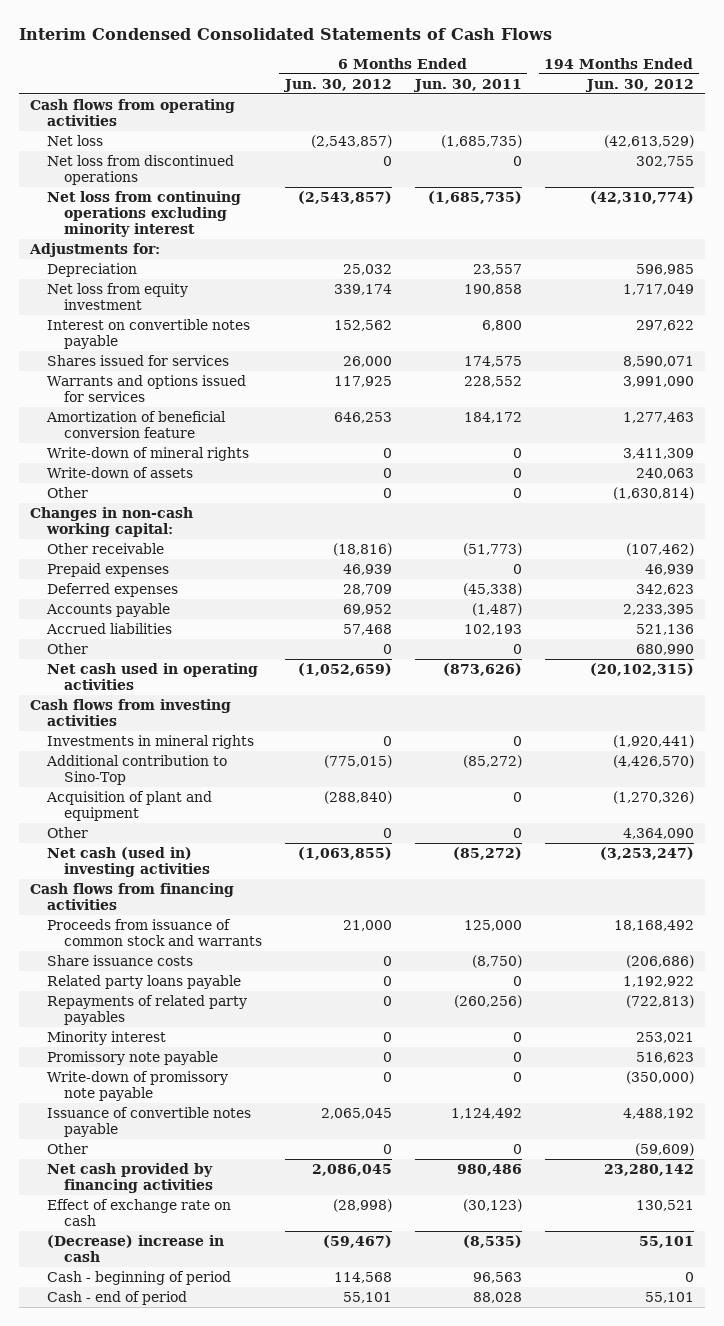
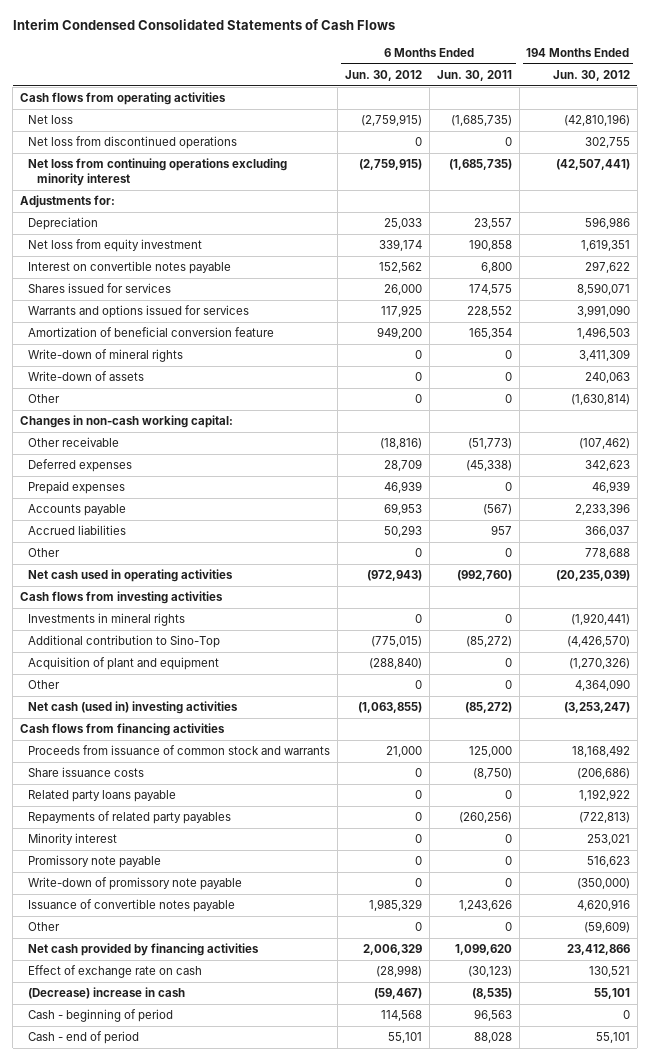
- Net loss | (2,543,857) | (1,685,735) | (42,613,529)
+ Net loss | (2,759,915) | (1,685,735) | (42,810,196)
- Net loss from continuing operations excluding minority interest | (2,543,857) | (1,685,735) | (42,310,774)
+ Net loss from continuing operations excluding minority interest | (2,759,915) | (1,685,735) | (42,507,441)
- Depreciation | 25,032 | 23,557 | 596,985
- Net loss from equity investment | 339,174 | 190,858 | 1,717,049
+ Depreciation | 25,033 | 23,557 | 596,986
+ Net loss from equity investment | 339,174 | 190,858 | 1,619,351
- Amortization of beneficial conversion feature | 646,253 | 184,172 | 1,277,463
+ Amortization of beneficial conversion feature | 949,200 | 165,354 | 1,496,503
- Accounts payable | 69,952 | (1,487) | 2,233,395
- Accrued liabilities | 57,468 | 102,193 | 521,136
- Other | 0 | 0 | 680,990
- Net cash used in operating activities | (1,052,659) | (873,626) | (20,102,315)
moved down: Prepaid expenses | 46,939 | 0 | 46,939
+ Accounts payable | 69,953 | (567) | 2,233,396
+ Accrued liabilities | 50,293 | 957 | 366,037
+ Other | 0 | 0 | 778,688
+ Net cash used in operating activities | (972,943) | (992,760) | (20,235,039)
- Issuance of convertible notes payable | 2,065,045 | 1,124,492 | 4,488,192
+ Issuance of convertible notes payable | 1,985,329 | 1,243,626 | 4,620,916
- Net cash provided by financing activities | 2,086,045 | 980,486 | 23,280,142
+ Net cash provided by financing activities | 2,006,329 | 1,099,620 | 23,412,866

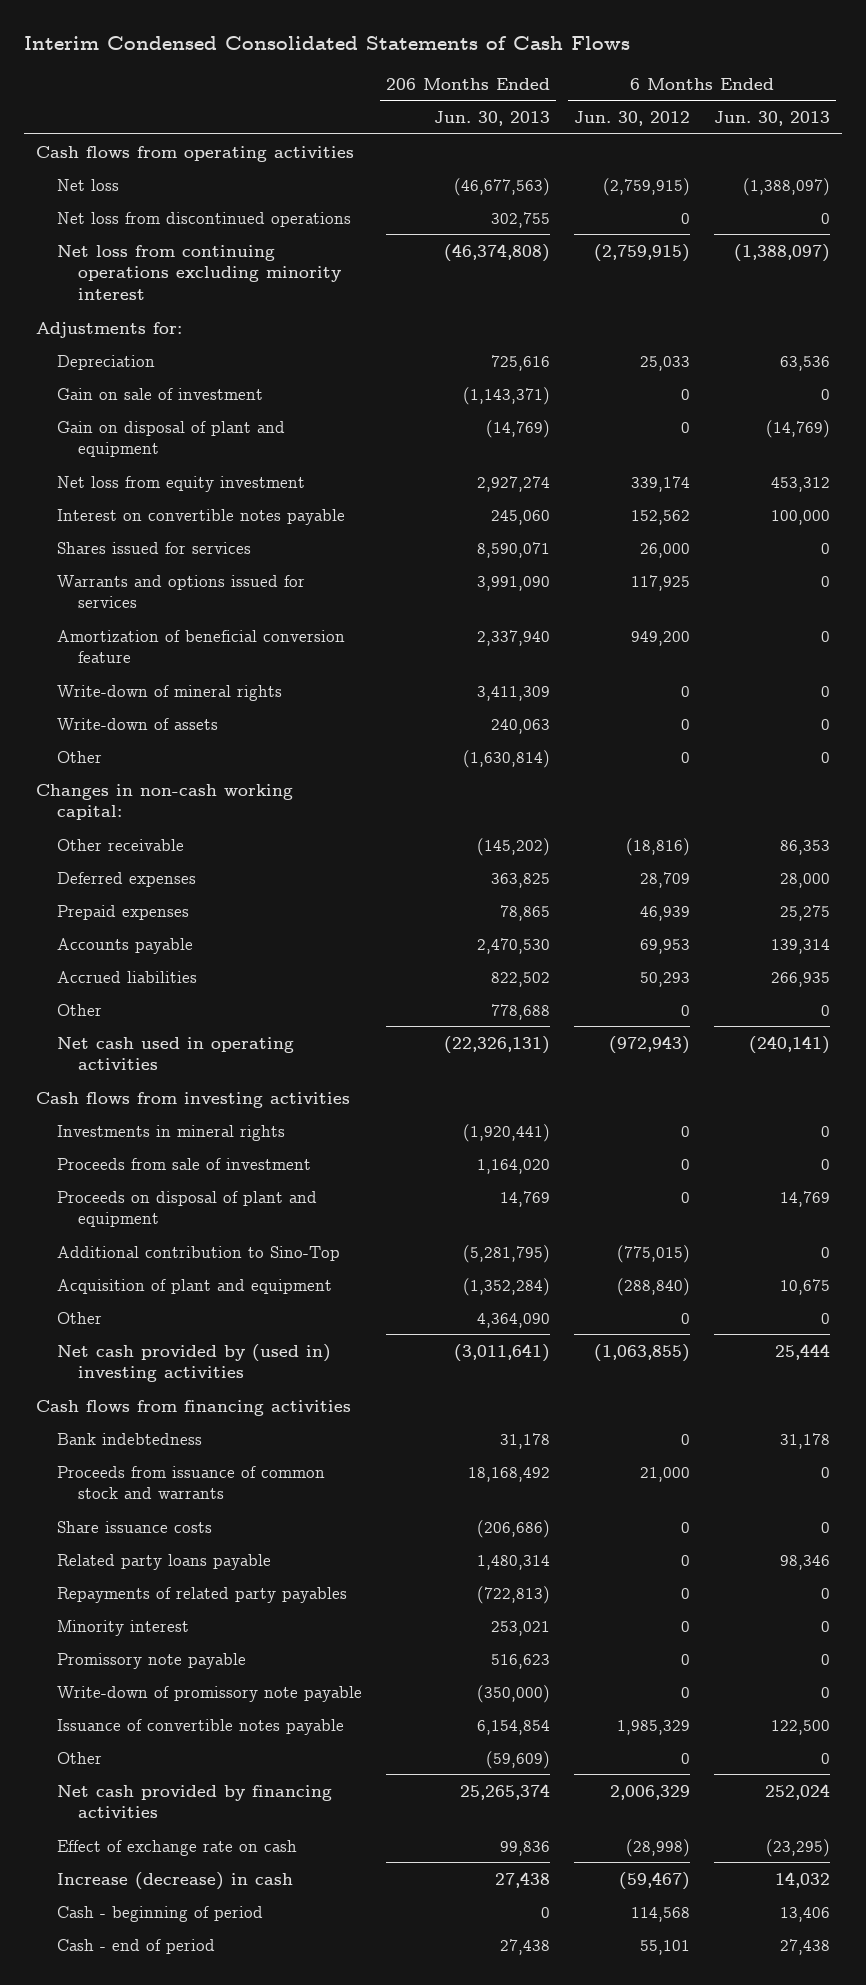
- | 6 Months Ended Jun. 30, 2012 | 6 Months Ended Jun. 30, 2011 | 194 Months Ended Jun. 30, 2012
+ | 206 Months Ended Jun. 30, 2013 | 6 Months Ended Jun. 30, 2012 | 6 Months Ended Jun. 30, 2013
+ Gain on sale of investment | (1,143,371) | 0 | 0
+ Gain on disposal of plant and equipment | (14,769) | 0 | (14,769)
+ Proceeds from sale of investment | 1,164,020 | 0 | 0
+ Proceeds on disposal of plant and equipment | 14,769 | 0 | 14,769
- Net cash (used in) investing activities | (1,063,855) | (85,272) | (3,253,247)
+ Net cash provided by (used in) investing activities | (3,011,641) | (1,063,855) | 25,444
+ Bank indebtedness | 31,178 | 0 | 31,178
- (Decrease) increase in cash | (59,467) | (8,535) | 55,101
+ Increase (decrease) in cash | 27,438 | (59,467) | 14,032

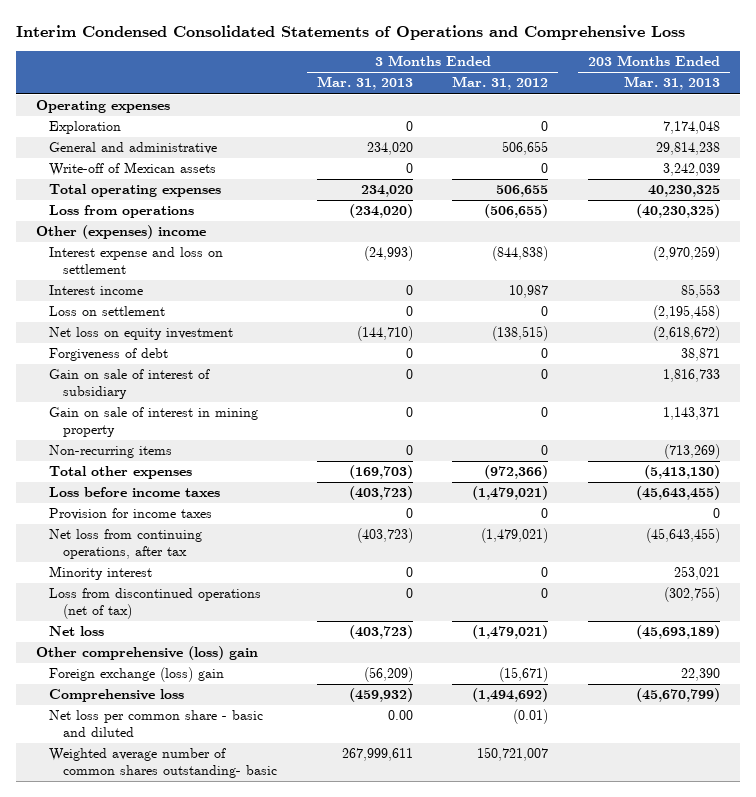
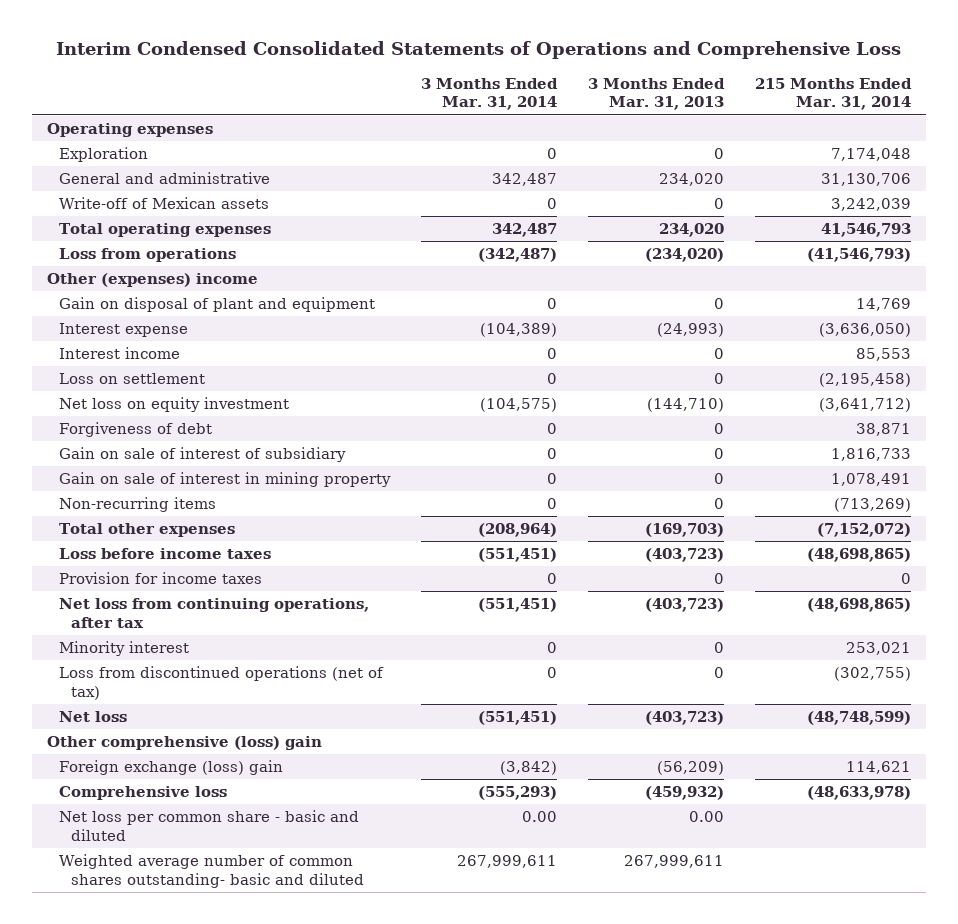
- | 3 Months Ended Mar. 31, 2013 | 3 Months Ended Mar. 31, 2012 | 203 Months Ended Mar. 31, 2013
+ | 3 Months Ended Mar. 31, 2014 | 3 Months Ended Mar. 31, 2013 | 215 Months Ended Mar. 31, 2014
- Interest expense and loss on settlement | (24,993) | (844,838) | (2,970,259)
+ Gain on disposal of plant and equipment | 0 | 0 | 14,769
+ Interest expense | (104,389) | (24,993) | (3,636,050)
- Weighted average number of common shares outstanding- basic | 267,999,611 | 150,721,007 |
+ Weighted average number of common shares outstanding- basic and diluted | 267,999,611 | 267,999,611 |

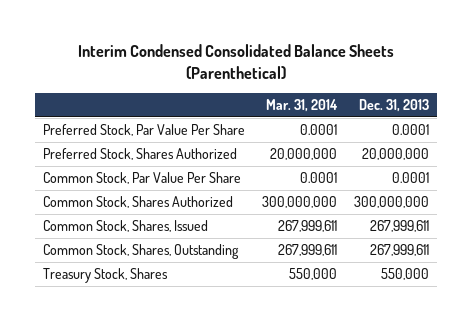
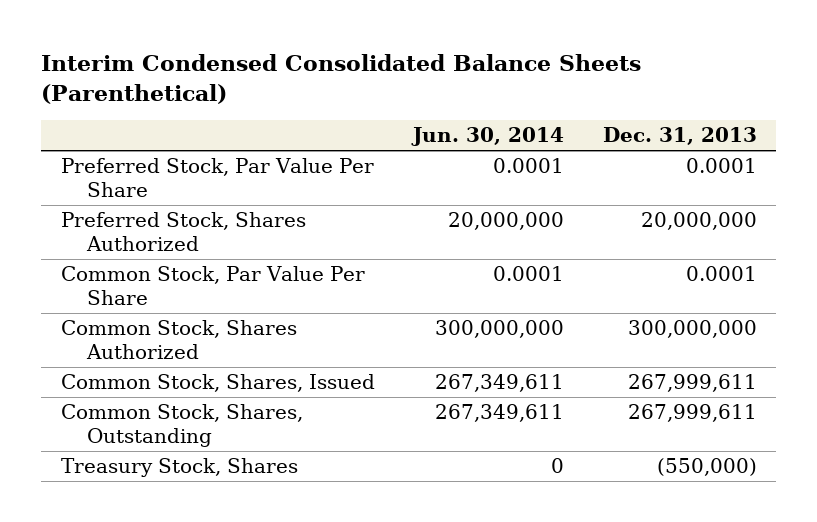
- | Mar. 31, 2014 | Dec. 31, 2013
+ | Jun. 30, 2014 | Dec. 31, 2013
- Treasury Stock, Shares | 550,000 | 550,000
+ Treasury Stock, Shares | 0 | (550,000)

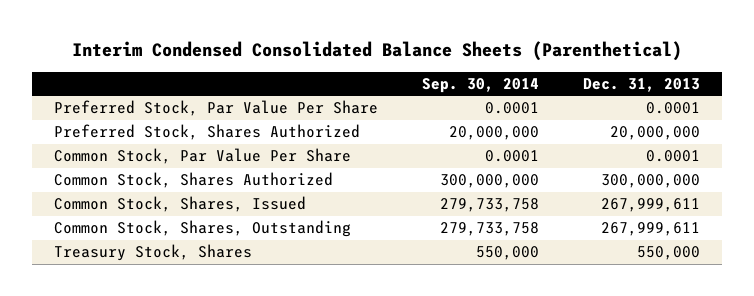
- | Jun. 30, 2014 | Dec. 31, 2013
+ | Sep. 30, 2014 | Dec. 31, 2013
- Treasury Stock, Shares | 0 | (550,000)
+ Treasury Stock, Shares | 550,000 | 550,000

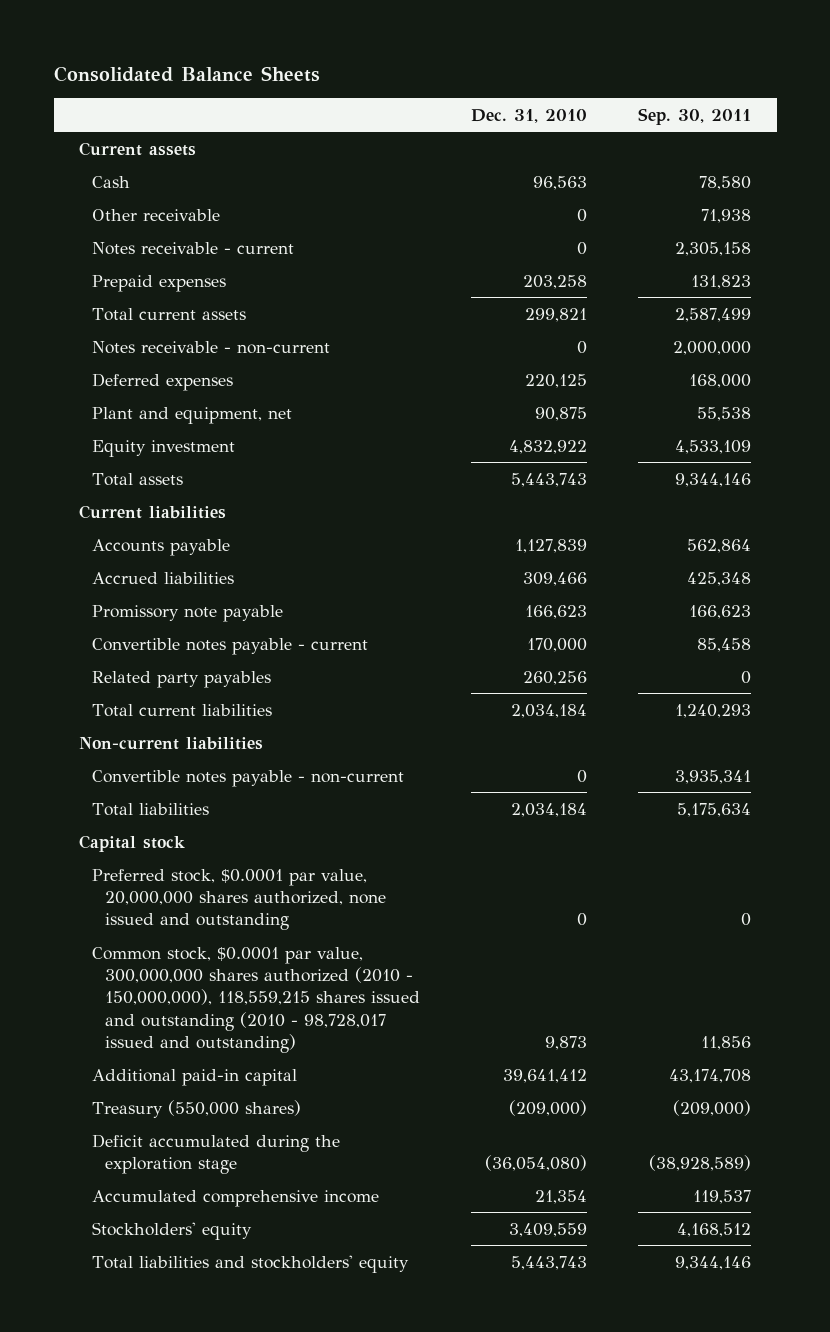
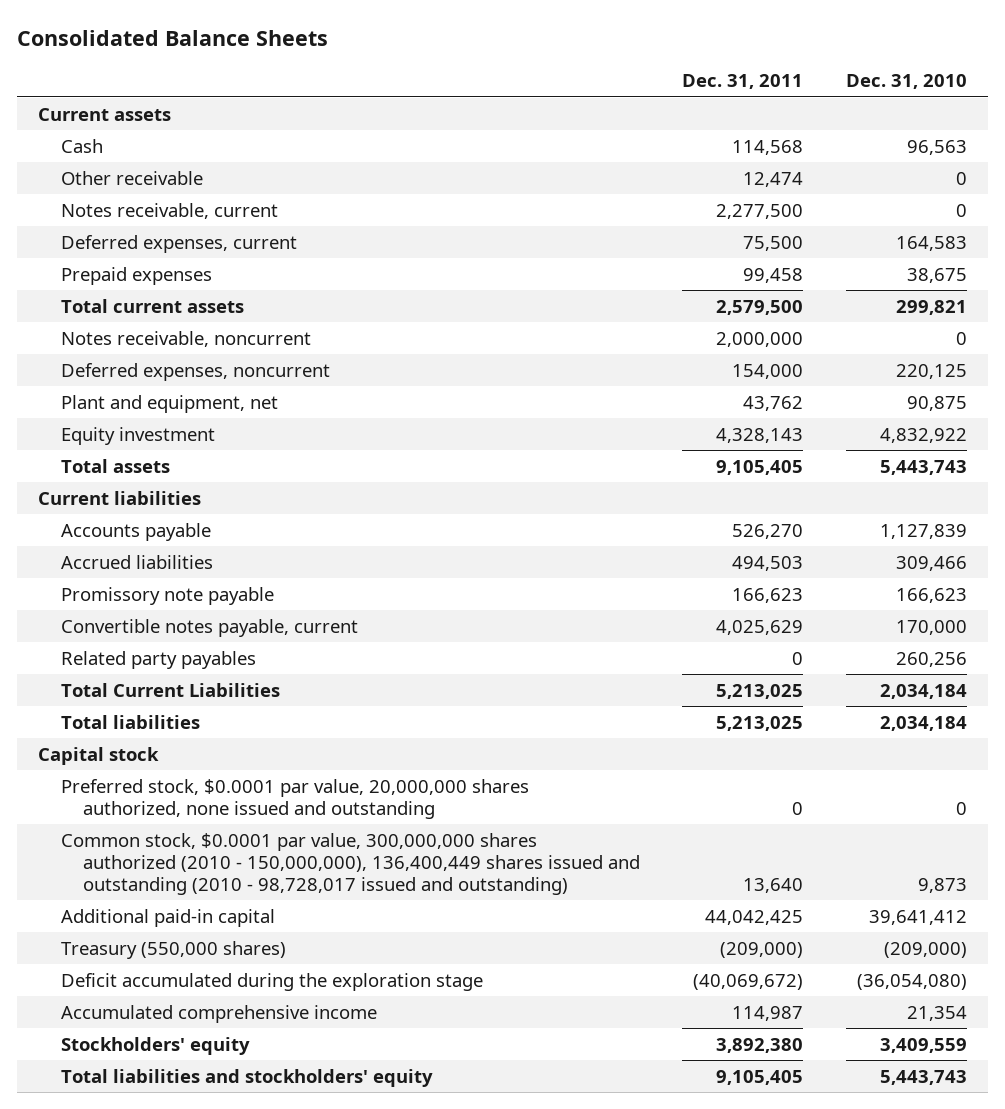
- | Dec. 31, 2010 | Sep. 30, 2011
+ | Dec. 31, 2011 | Dec. 31, 2010
- Notes receivable - current | 0 | 2,305,158
- Prepaid expenses | 203,258 | 131,823
+ Notes receivable, current | 2,277,500 | 0
+ Deferred expenses, current | 75,500 | 164,583
+ Prepaid expenses | 99,458 | 38,675
- Notes receivable - non-current | 0 | 2,000,000
- Deferred expenses | 220,125 | 168,000
+ Notes receivable, noncurrent | 2,000,000 | 0
+ Deferred expenses, noncurrent | 154,000 | 220,125
- Convertible notes payable - current | 170,000 | 85,458
+ Convertible notes payable, current | 4,025,629 | 170,000
- Total current liabilities | 2,034,184 | 1,240,293
- Non-current liabilities
- Convertible notes payable - non-current | 0 | 3,935,341
+ Total Current Liabilities | 5,213,025 | 2,034,184
- Common stock, $0.0001 par value, 300,000,000 shares authorized (2010 - 150,000,000), 118,559,215 shares issued and outstanding (2010 - 98,728,017 issued and outstanding) | 9,873 | 11,856
+ Common stock, $0.0001 par value, 300,000,000 shares authorized (2010 - 150,000,000), 136,400,449 shares issued and outstanding (2010 - 98,728,017 issued and outstanding) | 13,640 | 9,873

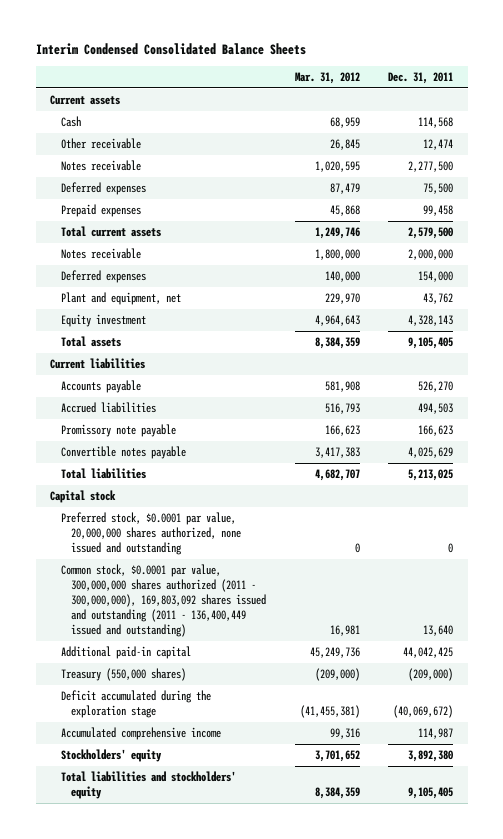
- Consolidated Balance Sheets
+ Interim Condensed Consolidated Balance Sheets
- | Dec. 31, 2011 | Dec. 31, 2010
+ | Mar. 31, 2012 | Dec. 31, 2011
- Notes receivable, current | 2,277,500 | 0
- Deferred expenses, current | 75,500 | 164,583
+ Notes receivable | 1,020,595 | 2,277,500
+ Deferred expenses | 87,479 | 75,500
- Notes receivable, noncurrent | 2,000,000 | 0
- Deferred expenses, noncurrent | 154,000 | 220,125
+ Notes receivable | 1,800,000 | 2,000,000
+ Deferred expenses | 140,000 | 154,000
- Convertible notes payable, current | 4,025,629 | 170,000
- Related party payables | 0 | 260,256
- Total Current Liabilities | 5,213,025 | 2,034,184
+ Convertible notes payable | 3,417,383 | 4,025,629
- Common stock, $0.0001 par value, 300,000,000 shares authorized (2010 - 150,000,000), 136,400,449 shares issued and outstanding (2010 - 98,728,017 issued and outstanding) | 13,640 | 9,873
+ Common stock, $0.0001 par value, 300,000,000 shares authorized (2011 - 300,000,000), 169,803,092 shares issued and outstanding (2011 - 136,400,449 issued and outstanding) | 16,981 | 13,640

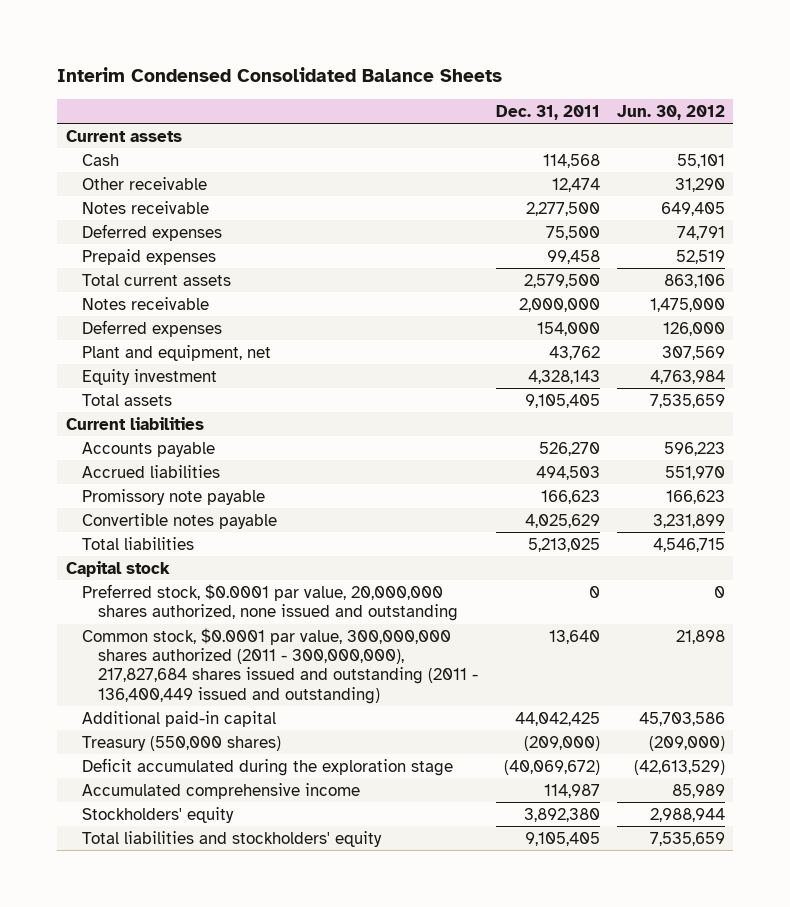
- | Mar. 31, 2012 | Dec. 31, 2011
+ | Dec. 31, 2011 | Jun. 30, 2012
- Common stock, $0.0001 par value, 300,000,000 shares authorized (2011 - 300,000,000), 169,803,092 shares issued and outstanding (2011 - 136,400,449 issued and outstanding) | 16,981 | 13,640
+ Common stock, $0.0001 par value, 300,000,000 shares authorized (2011 - 300,000,000), 217,827,684 shares issued and outstanding (2011 - 136,400,449 issued and outstanding) | 13,640 | 21,898

